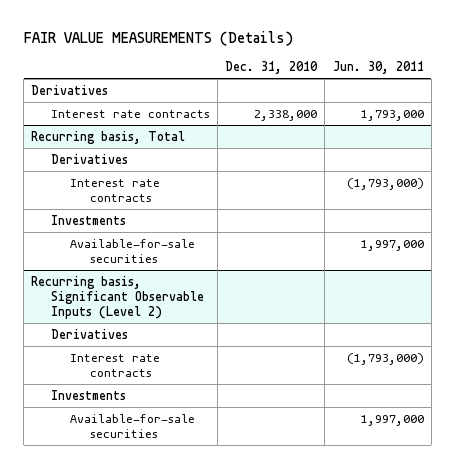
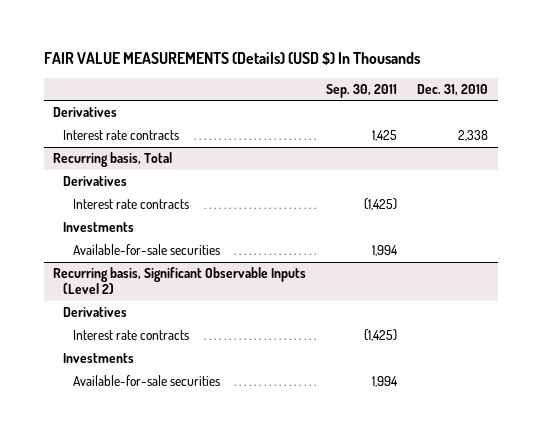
- FAIR VALUE MEASUREMENTS (Details)
+ FAIR VALUE MEASUREMENTS (Details) (USD $) In Thousands
- | Dec. 31, 2010 | Jun. 30, 2011
+ | Sep. 30, 2011 | Dec. 31, 2010
- Interest rate contracts | 2,338,000 | 1,793,000
+ Interest rate contracts | 1,425 | 2,338

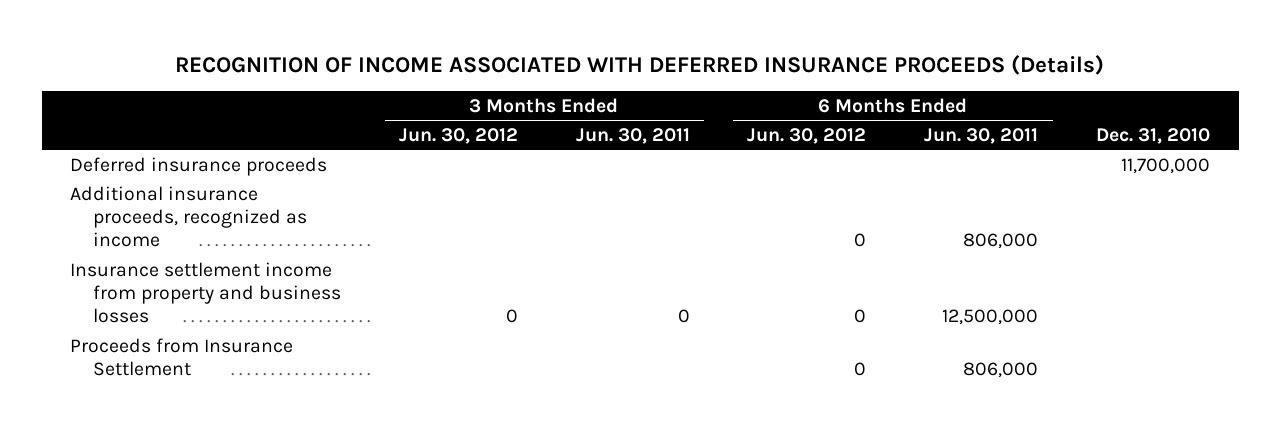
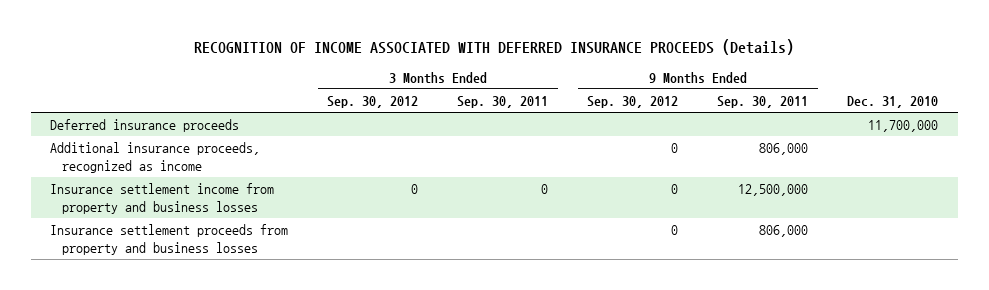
- | 3 Months Ended Jun. 30, 2012 | 3 Months Ended Jun. 30, 2011 | 6 Months Ended Jun. 30, 2012 | 6 Months Ended Jun. 30, 2011 | Dec. 31, 2010
+ | 3 Months Ended Sep. 30, 2012 | 3 Months Ended Sep. 30, 2011 | 9 Months Ended Sep. 30, 2012 | 9 Months Ended Sep. 30, 2011 | Dec. 31, 2010
- Proceeds from Insurance Settlement | | | 0 | 806,000 |
+ Insurance settlement proceeds from property and business losses | | | 0 | 806,000 |

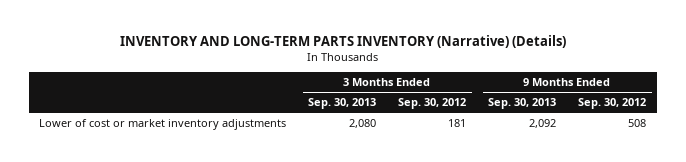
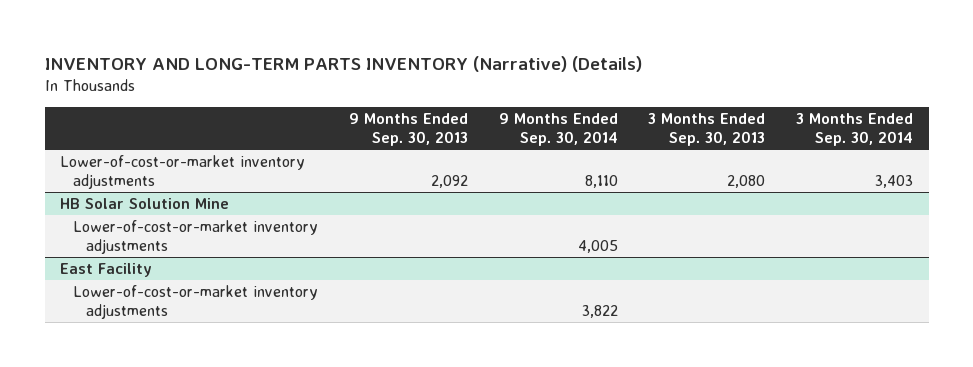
- | 3 Months Ended Sep. 30, 2013 | 3 Months Ended Sep. 30, 2012 | 9 Months Ended Sep. 30, 2013 | 9 Months Ended Sep. 30, 2012
+ | 9 Months Ended Sep. 30, 2013 | 9 Months Ended Sep. 30, 2014 | 3 Months Ended Sep. 30, 2013 | 3 Months Ended Sep. 30, 2014
- Lower of cost or market inventory adjustments | 2,080 | 181 | 2,092 | 508
+ Lower-of-cost-or-market inventory adjustments | 2,092 | 8,110 | 2,080 | 3,403
+ HB Solar Solution Mine
+ Lower-of-cost-or-market inventory adjustments | | 4,005 | |
+ East Facility
+ Lower-of-cost-or-market inventory adjustments | | 3,822 | |

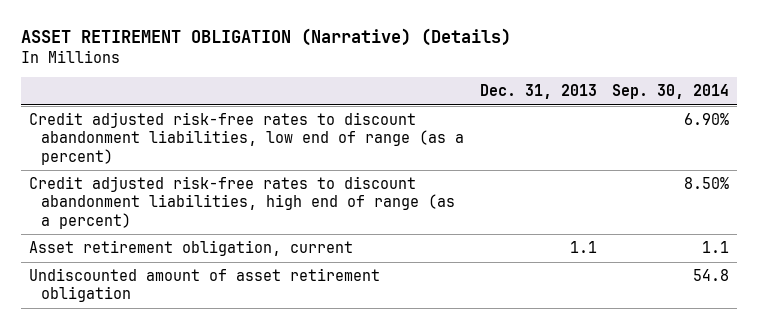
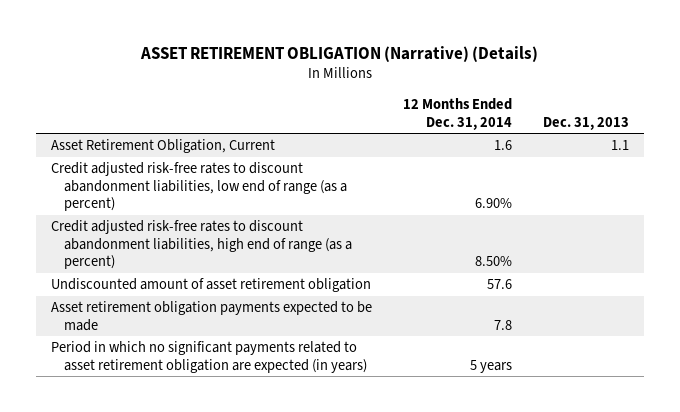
- | Dec. 31, 2013 | Sep. 30, 2014
+ | 12 Months Ended Dec. 31, 2014 | Dec. 31, 2013
+ Asset Retirement Obligation, Current | 1.6 | 1.1
- Asset retirement obligation, current | 1.1 | 1.1
+ Asset retirement obligation payments expected to be made | 7.8 |
+ Period in which no significant payments related to asset retirement obligation are expected (in years) | 5 years |

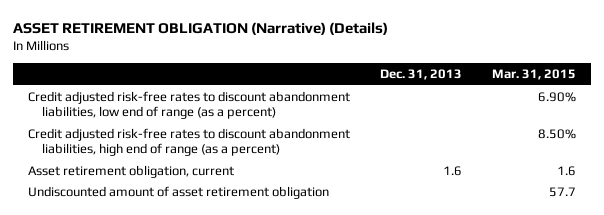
- | 12 Months Ended Dec. 31, 2014 | Dec. 31, 2013
+ | Dec. 31, 2013 | Mar. 31, 2015
- Asset Retirement Obligation, Current | 1.6 | 1.1
+ Asset retirement obligation, current | 1.6 | 1.6
- Asset retirement obligation payments expected to be made | 7.8 |
- Period in which no significant payments related to asset retirement obligation are expected (in years) | 5 years |

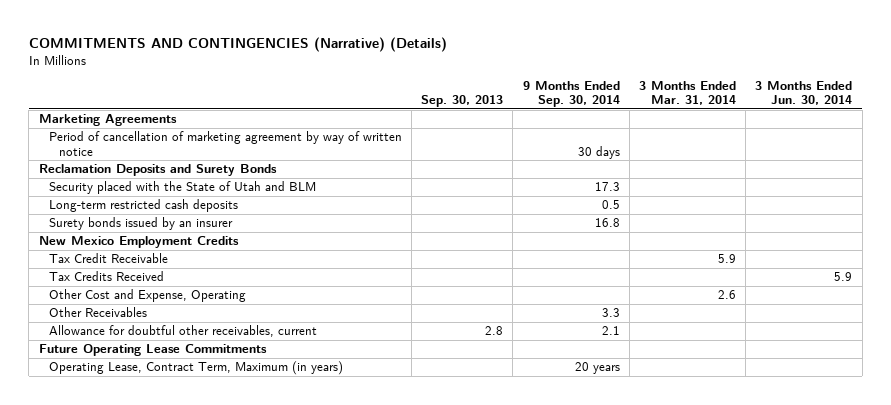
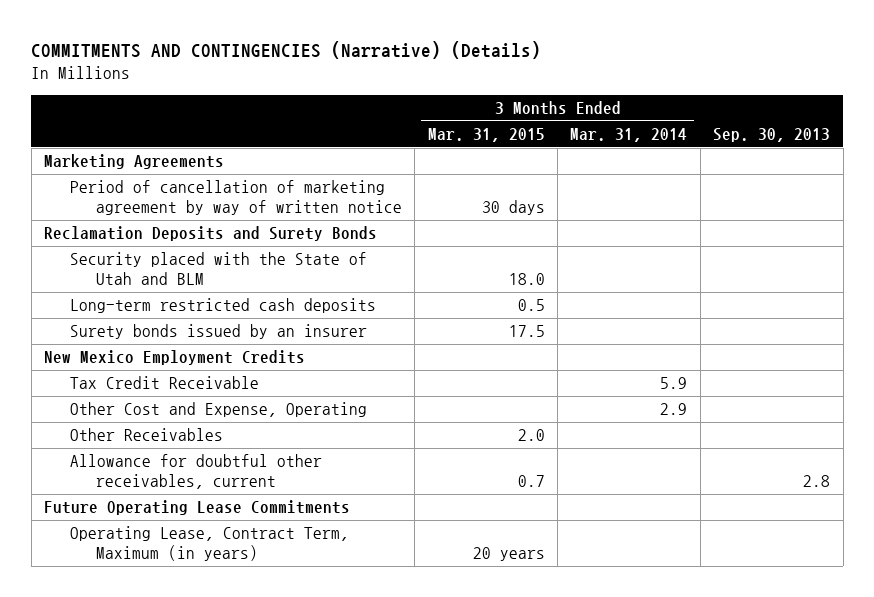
- | Sep. 30, 2013 | 9 Months Ended Sep. 30, 2014 | 3 Months Ended Mar. 31, 2014 | 3 Months Ended Jun. 30, 2014
+ | 3 Months Ended Mar. 31, 2015 | 3 Months Ended Mar. 31, 2014 | Sep. 30, 2013
- Tax Credits Received | | | | 5.9
- Other Cost and Expense, Operating | | | 2.6 |
+ Other Cost and Expense, Operating | | 2.9 |

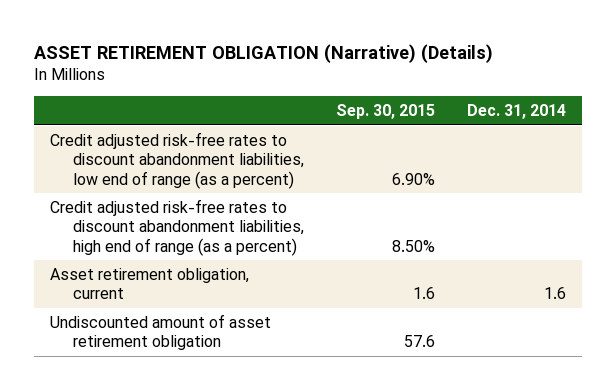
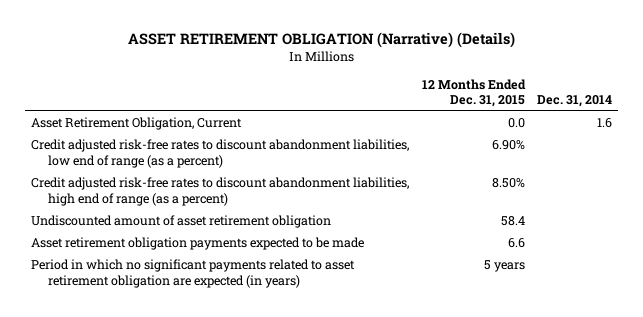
- | Sep. 30, 2015 | Dec. 31, 2014
+ | 12 Months Ended Dec. 31, 2015 | Dec. 31, 2014
+ Asset Retirement Obligation, Current | 0.0 | 1.6
- Asset retirement obligation, current | 1.6 | 1.6
+ Asset retirement obligation payments expected to be made | 6.6 |
+ Period in which no significant payments related to asset retirement obligation are expected (in years) | 5 years |

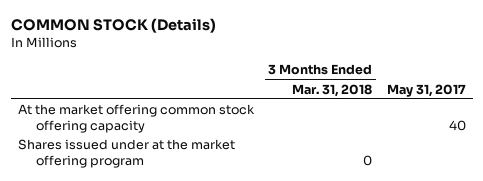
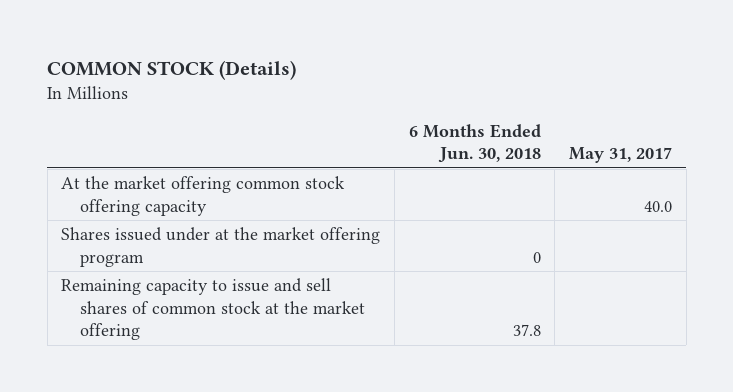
- | 3 Months Ended Mar. 31, 2018 | May 31, 2017
+ | 6 Months Ended Jun. 30, 2018 | May 31, 2017
- At the market offering common stock offering capacity | | 40
+ At the market offering common stock offering capacity | | 40.0
+ Remaining capacity to issue and sell shares of common stock at the market offering | 37.8 |

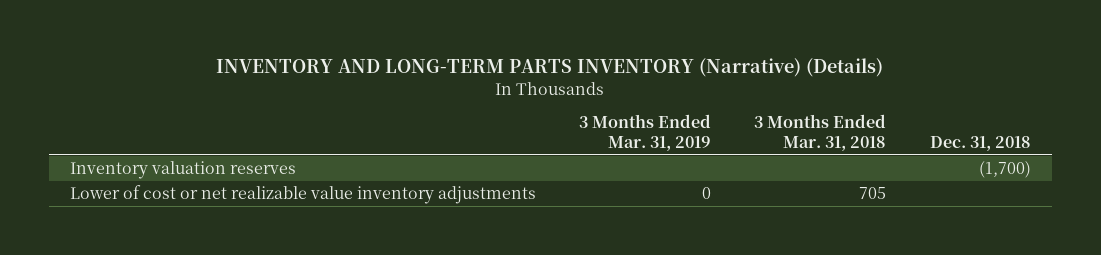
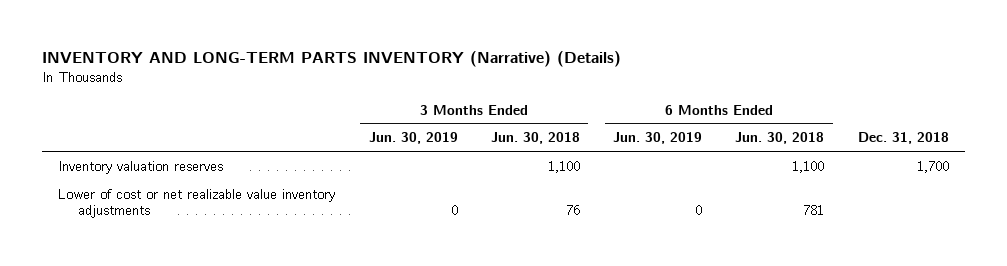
- | 3 Months Ended Mar. 31, 2019 | 3 Months Ended Mar. 31, 2018 | Dec. 31, 2018
+ | 3 Months Ended Jun. 30, 2019 | 3 Months Ended Jun. 30, 2018 | 6 Months Ended Jun. 30, 2019 | 6 Months Ended Jun. 30, 2018 | Dec. 31, 2018
- Inventory valuation reserves | | | (1,700)
+ Inventory valuation reserves | | 1,100 | | 1,100 | 1,700

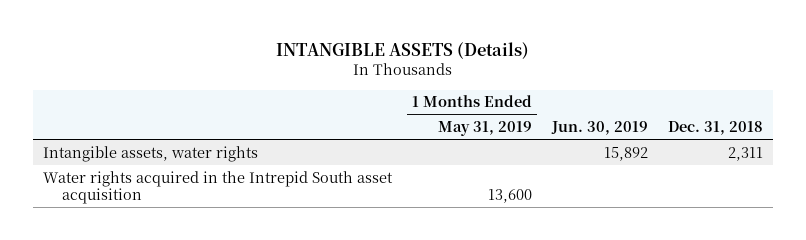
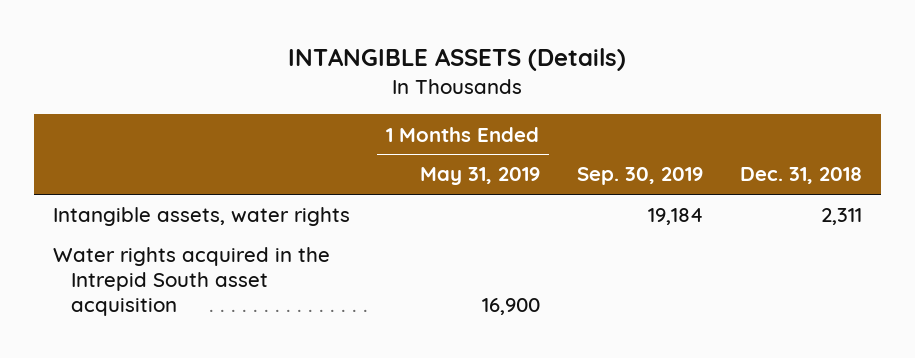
- | 1 Months Ended May 31, 2019 | Jun. 30, 2019 | Dec. 31, 2018
+ | 1 Months Ended May 31, 2019 | Sep. 30, 2019 | Dec. 31, 2018
- Water rights acquired in the Intrepid South asset acquisition | 13,600 | |
+ Water rights acquired in the Intrepid South asset acquisition | 16,900 | |

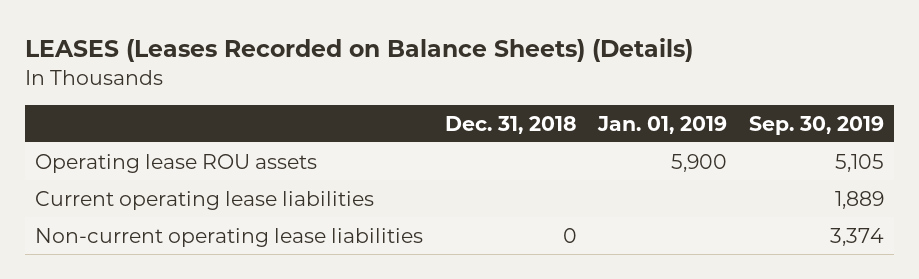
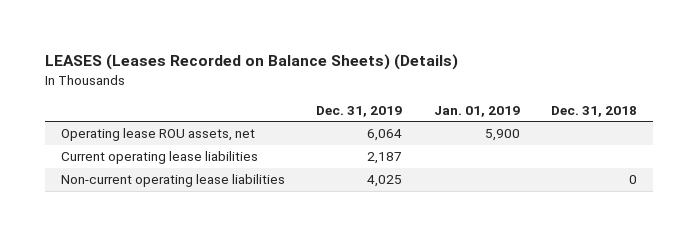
- | Dec. 31, 2018 | Jan. 01, 2019 | Sep. 30, 2019
+ | Dec. 31, 2019 | Jan. 01, 2019 | Dec. 31, 2018
- Operating lease ROU assets | | 5,900 | 5,105
+ Operating lease ROU assets, net | 6,064 | 5,900 |

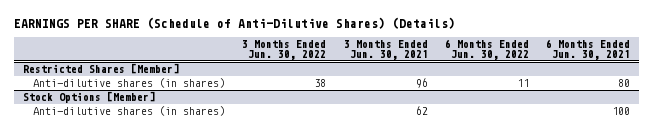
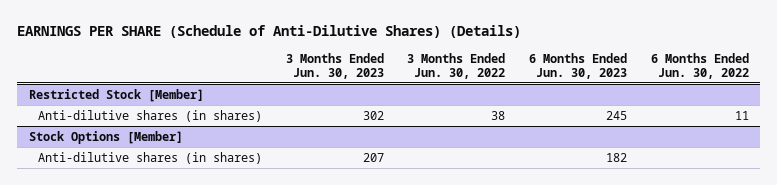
- | 3 Months Ended Jun. 30, 2022 | 3 Months Ended Jun. 30, 2021 | 6 Months Ended Jun. 30, 2022 | 6 Months Ended Jun. 30, 2021
+ | 3 Months Ended Jun. 30, 2023 | 3 Months Ended Jun. 30, 2022 | 6 Months Ended Jun. 30, 2023 | 6 Months Ended Jun. 30, 2022
- Restricted Shares [Member]
+ Restricted Stock [Member]

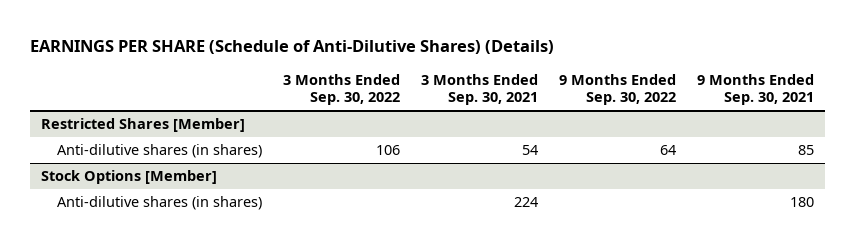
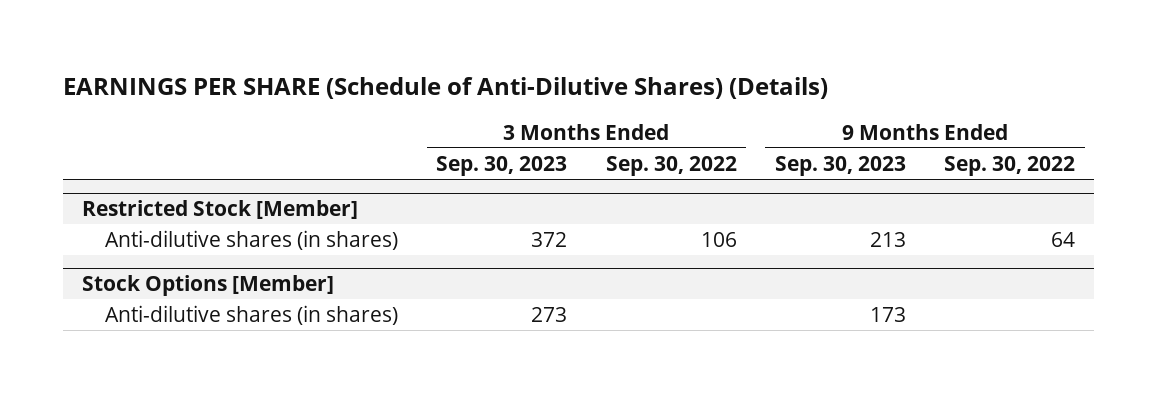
- | 3 Months Ended Sep. 30, 2022 | 3 Months Ended Sep. 30, 2021 | 9 Months Ended Sep. 30, 2022 | 9 Months Ended Sep. 30, 2021
+ | 3 Months Ended Sep. 30, 2023 | 3 Months Ended Sep. 30, 2022 | 9 Months Ended Sep. 30, 2023 | 9 Months Ended Sep. 30, 2022
- Restricted Shares [Member]
+ Restricted Stock [Member]

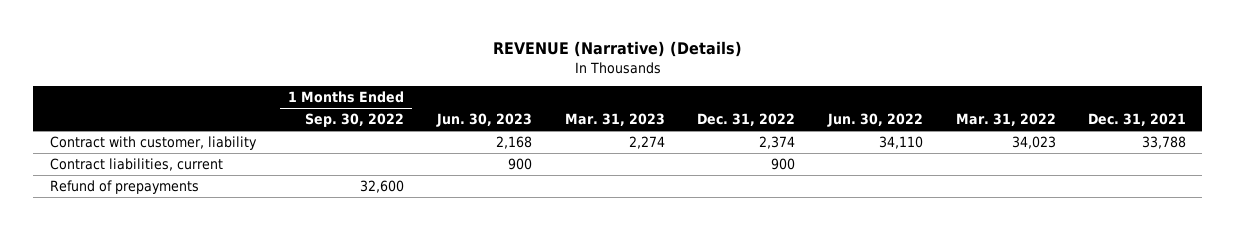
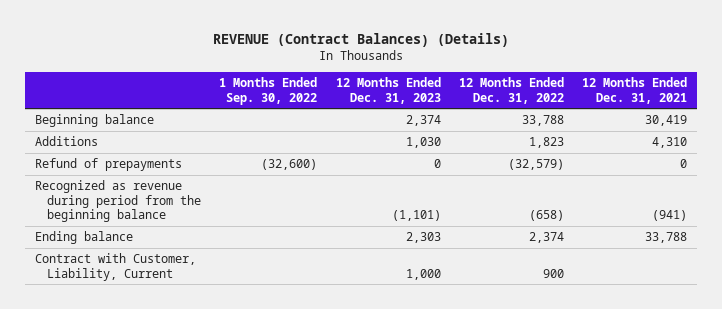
- REVENUE (Narrative) (Details)
+ REVENUE (Contract Balances) (Details)
- | 1 Months Ended Sep. 30, 2022 | Jun. 30, 2023 | Mar. 31, 2023 | Dec. 31, 2022 | Jun. 30, 2022 | Mar. 31, 2022 | Dec. 31, 2021
+ | 1 Months Ended Sep. 30, 2022 | 12 Months Ended Dec. 31, 2023 | 12 Months Ended Dec. 31, 2022 | 12 Months Ended Dec. 31, 2021
- Contract with customer, liability | | 2,168 | 2,274 | 2,374 | 34,110 | 34,023 | 33,788
- Contract liabilities, current | | 900 | | 900 | | |
- Refund of prepayments | 32,600 | | | | | |
+ Beginning balance | | 2,374 | 33,788 | 30,419
+ Additions | | 1,030 | 1,823 | 4,310
+ Refund of prepayments | (32,600) | 0 | (32,579) | 0
+ Recognized as revenue during period from the beginning balance | | (1,101) | (658) | (941)
+ Ending balance | | 2,303 | 2,374 | 33,788
+ Contract with Customer, Liability, Current | | 1,000 | 900 |

